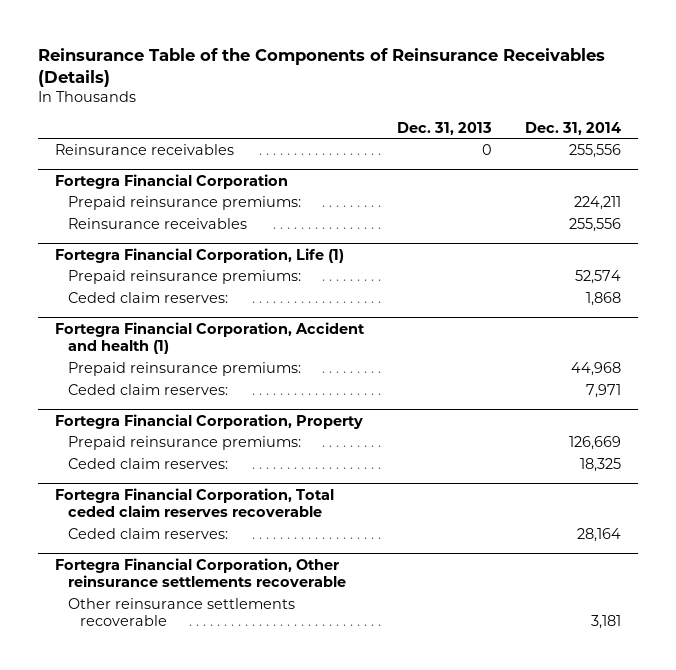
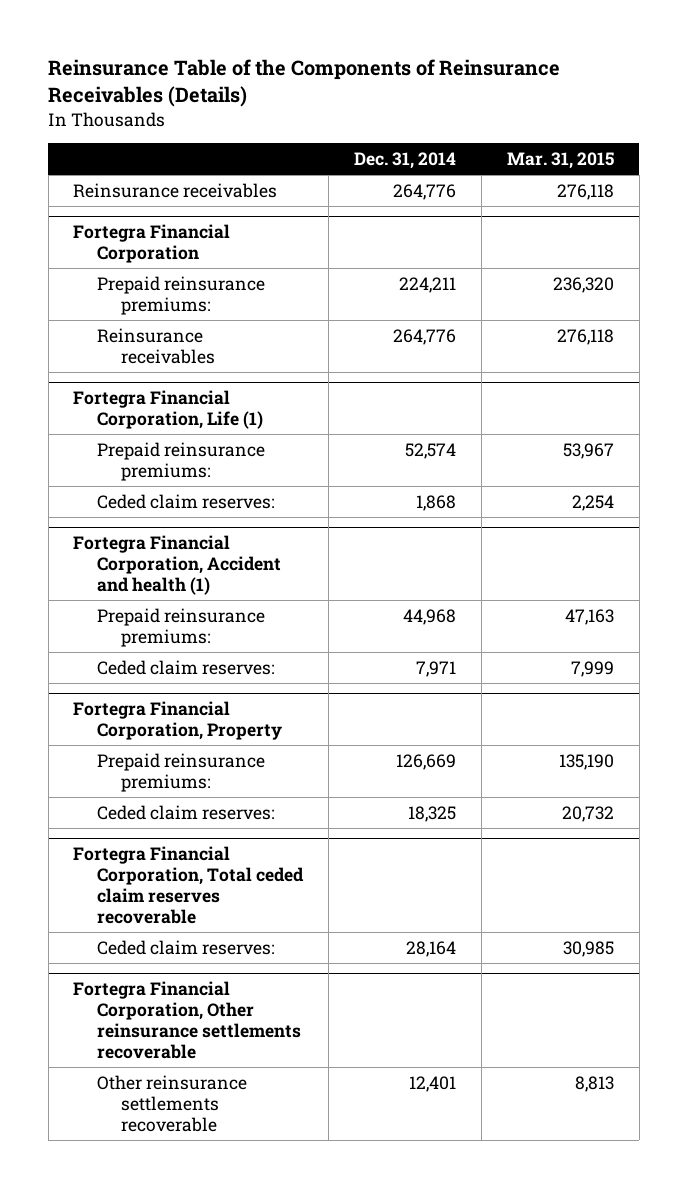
- | Dec. 31, 2013 | Dec. 31, 2014
+ | Dec. 31, 2014 | Mar. 31, 2015
- Reinsurance receivables | 0 | 255,556
+ Reinsurance receivables | 264,776 | 276,118
@ Fortegra Financial Corporation
- Reinsurance receivables | | 255,556
+ Reinsurance receivables | 264,776 | 276,118
@ Fortegra Financial Corporation, Other reinsurance settlements recoverable
- Other reinsurance settlements recoverable | | 3,181
+ Other reinsurance settlements recoverable | 12,401 | 8,813

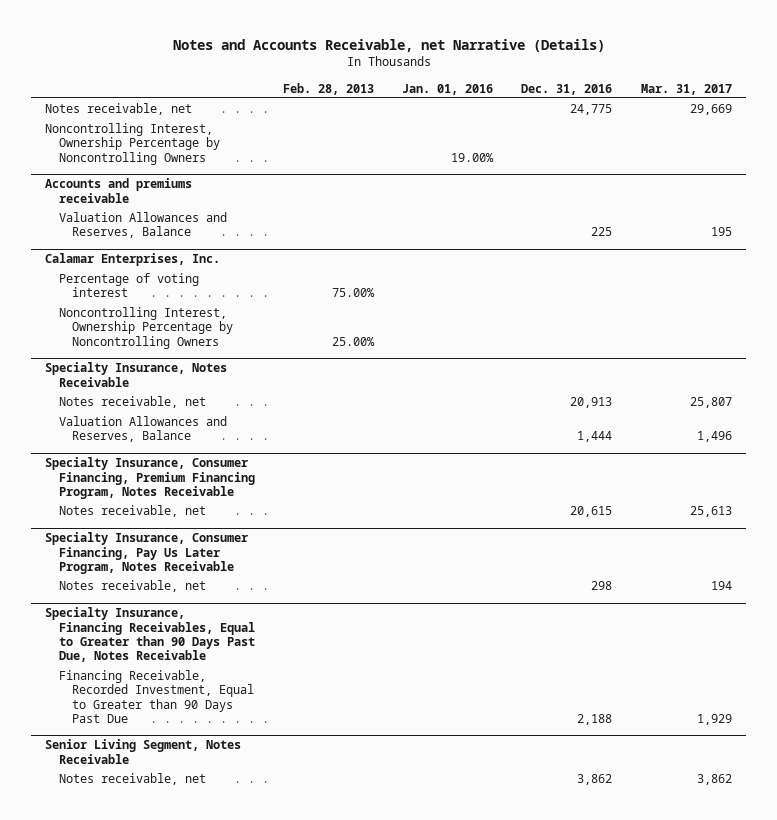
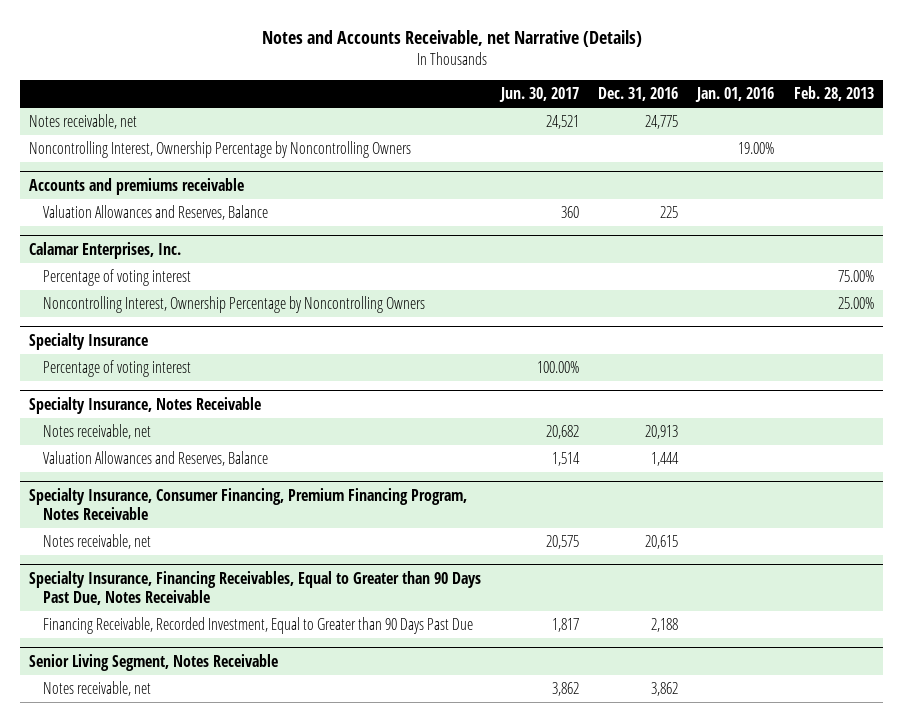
- | Feb. 28, 2013 | Jan. 01, 2016 | Dec. 31, 2016 | Mar. 31, 2017
+ | Jun. 30, 2017 | Dec. 31, 2016 | Jan. 01, 2016 | Feb. 28, 2013
+ Specialty Insurance
+ Percentage of voting interest | 100.00% | | |
- Specialty Insurance, Consumer Financing, Pay Us Later Program, Notes Receivable
- Notes receivable, net | | | 298 | 194

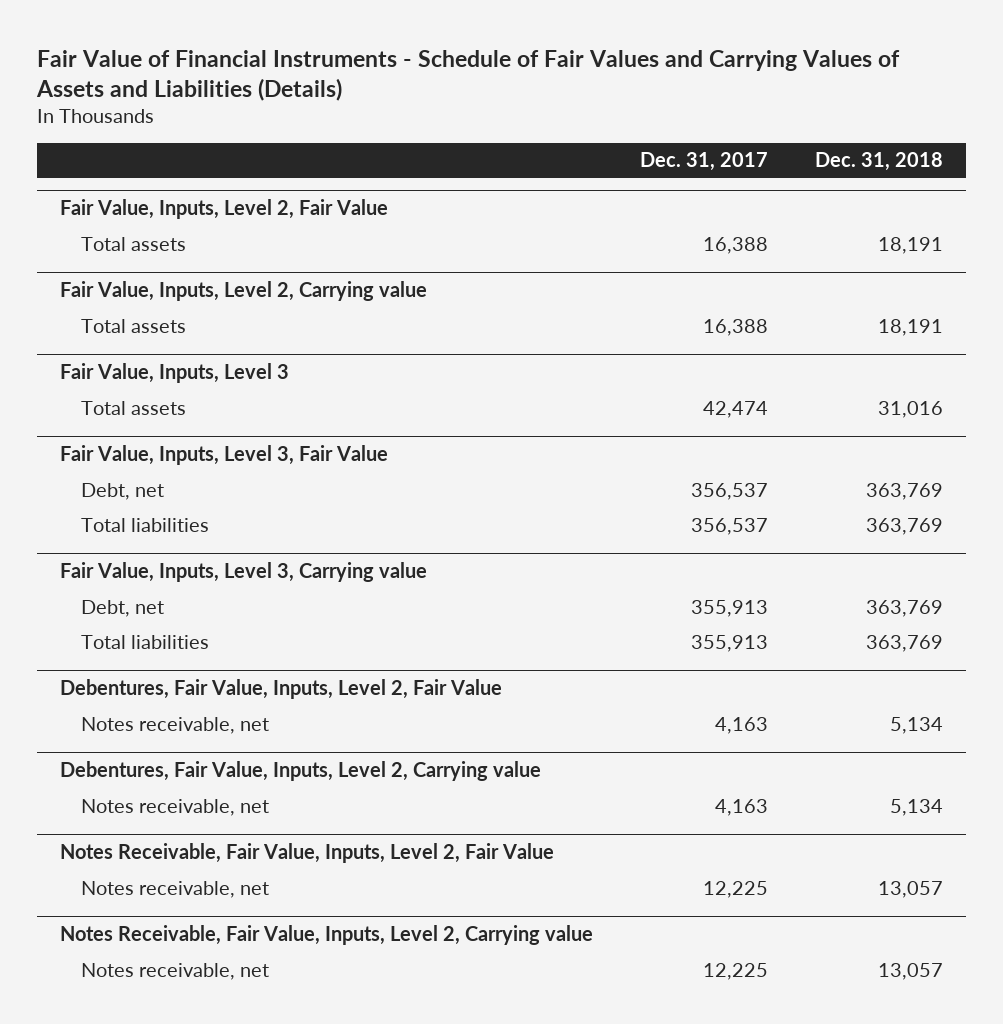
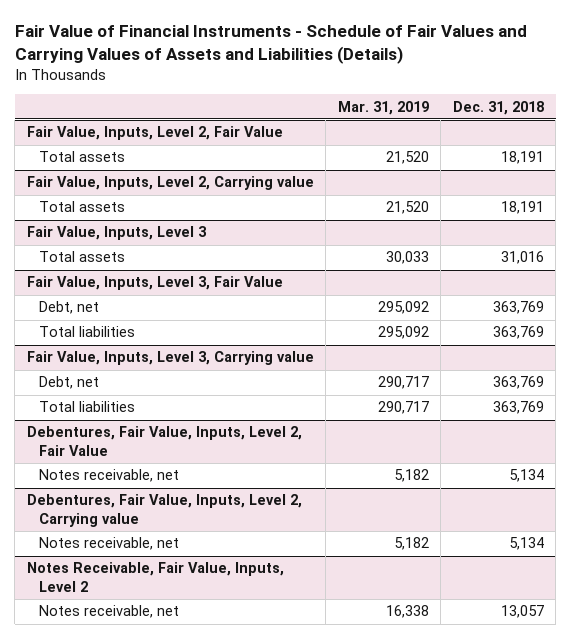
- | Dec. 31, 2017 | Dec. 31, 2018
+ | Mar. 31, 2019 | Dec. 31, 2018
- Notes Receivable, Fair Value, Inputs, Level 2, Fair Value
- Notes receivable, net | 12,225 | 13,057
- Notes Receivable, Fair Value, Inputs, Level 2, Carrying value
+ Notes Receivable, Fair Value, Inputs, Level 2

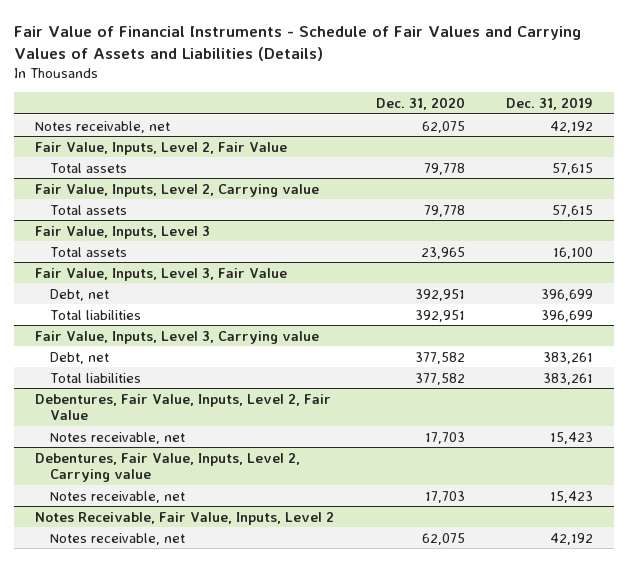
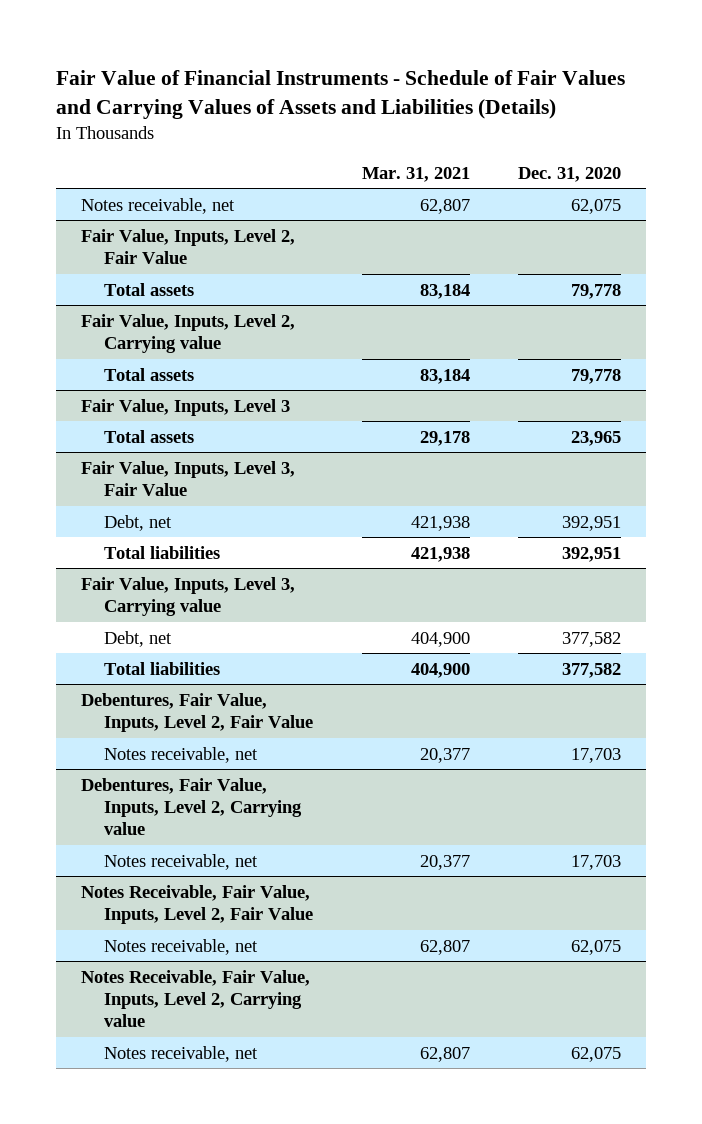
- | Dec. 31, 2020 | Dec. 31, 2019
+ | Mar. 31, 2021 | Dec. 31, 2020
- Notes Receivable, Fair Value, Inputs, Level 2
+ Notes Receivable, Fair Value, Inputs, Level 2, Fair Value
+ Notes Receivable, Fair Value, Inputs, Level 2, Carrying value
+ Notes receivable, net | 62,807 | 62,075

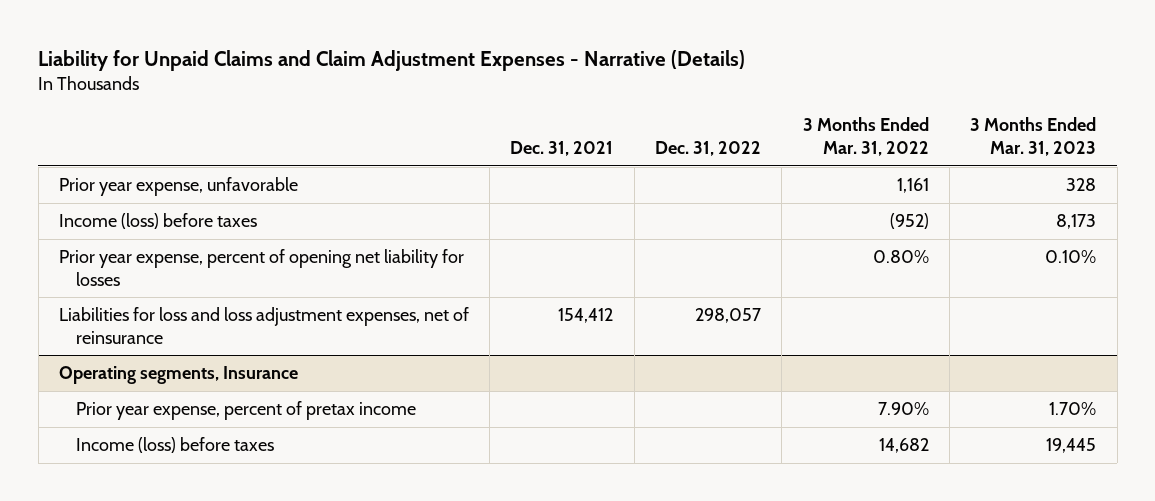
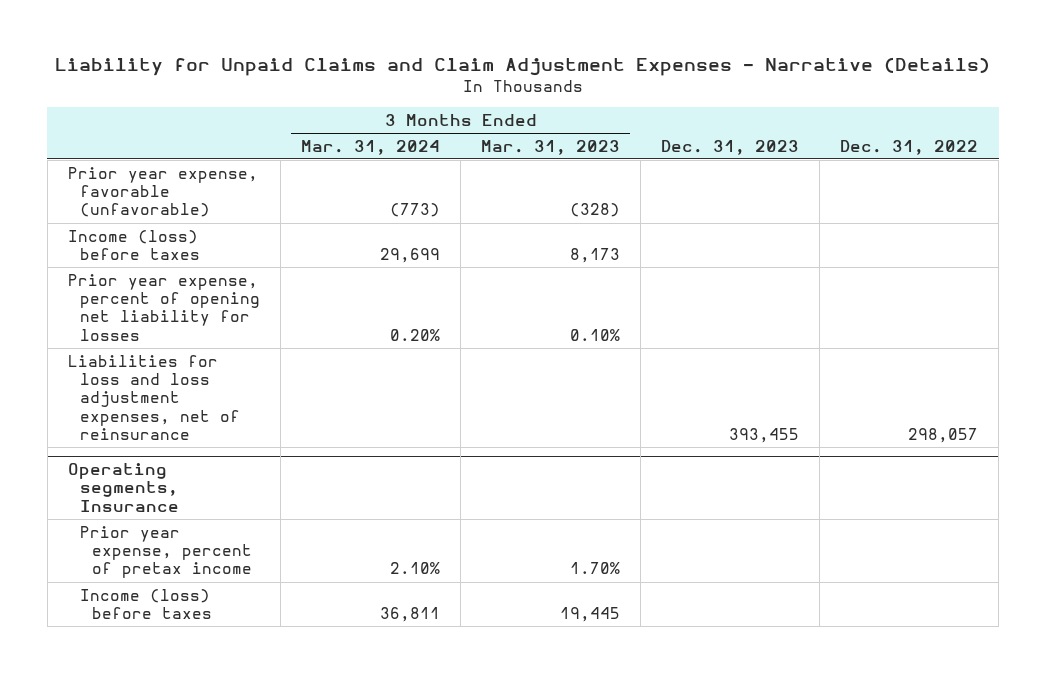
- | Dec. 31, 2021 | Dec. 31, 2022 | 3 Months Ended Mar. 31, 2022 | 3 Months Ended Mar. 31, 2023
+ | 3 Months Ended Mar. 31, 2024 | 3 Months Ended Mar. 31, 2023 | Dec. 31, 2023 | Dec. 31, 2022
- Prior year expense, unfavorable | | | 1,161 | 328
+ Prior year expense, favorable (unfavorable) | (773) | (328) | |

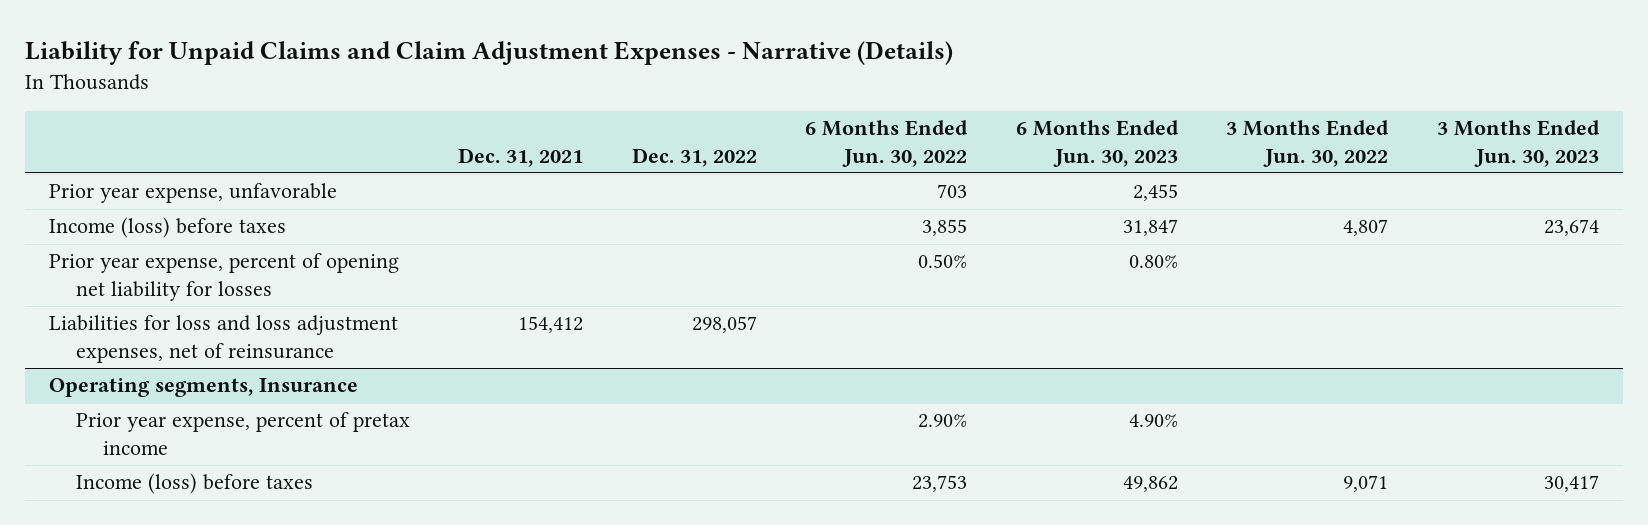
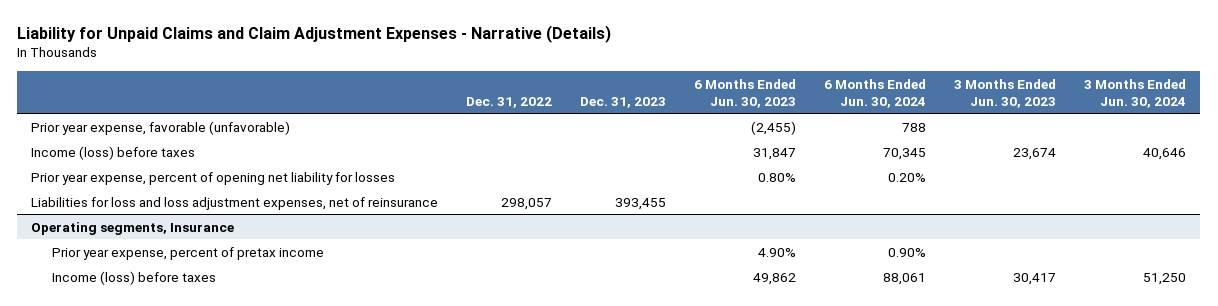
- | Dec. 31, 2021 | Dec. 31, 2022 | 6 Months Ended Jun. 30, 2022 | 6 Months Ended Jun. 30, 2023 | 3 Months Ended Jun. 30, 2022 | 3 Months Ended Jun. 30, 2023
+ | Dec. 31, 2022 | Dec. 31, 2023 | 6 Months Ended Jun. 30, 2023 | 6 Months Ended Jun. 30, 2024 | 3 Months Ended Jun. 30, 2023 | 3 Months Ended Jun. 30, 2024
- Prior year expense, unfavorable | | | 703 | 2,455 | |
+ Prior year expense, favorable (unfavorable) | | | (2,455) | 788 | |

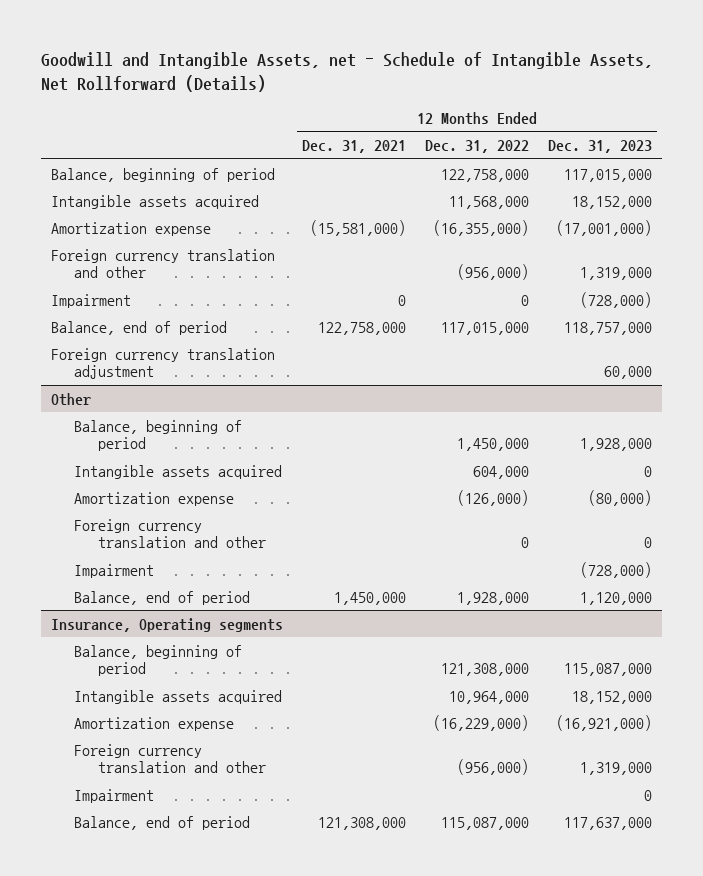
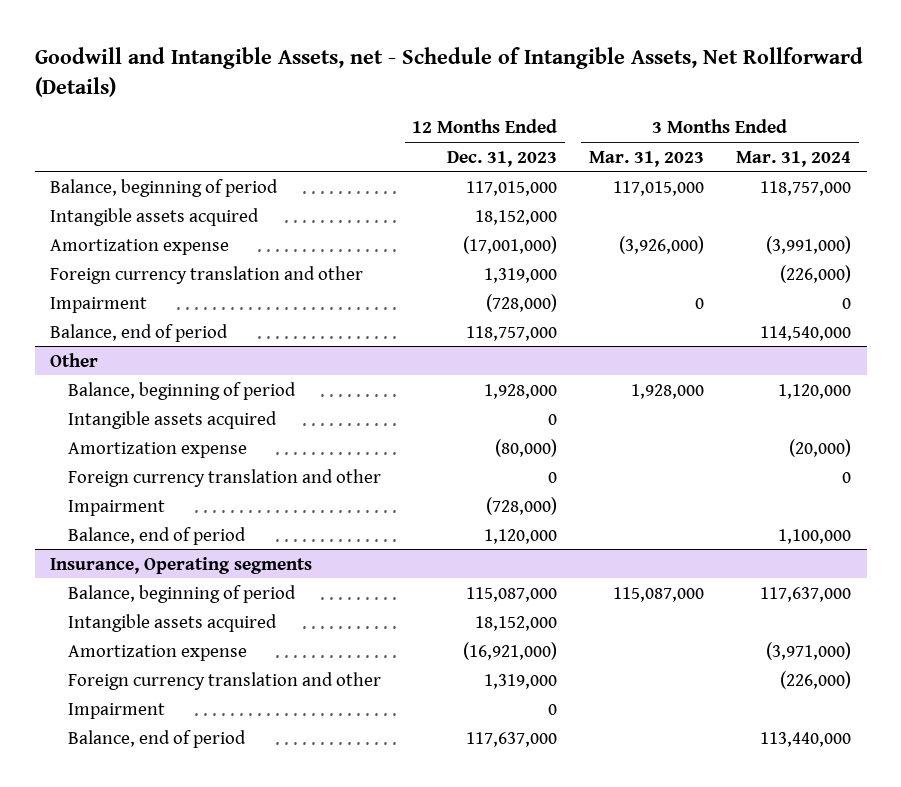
- | 12 Months Ended Dec. 31, 2021 | 12 Months Ended Dec. 31, 2022 | 12 Months Ended Dec. 31, 2023
+ | 12 Months Ended Dec. 31, 2023 | 3 Months Ended Mar. 31, 2023 | 3 Months Ended Mar. 31, 2024
- Foreign currency translation adjustment | | | 60,000

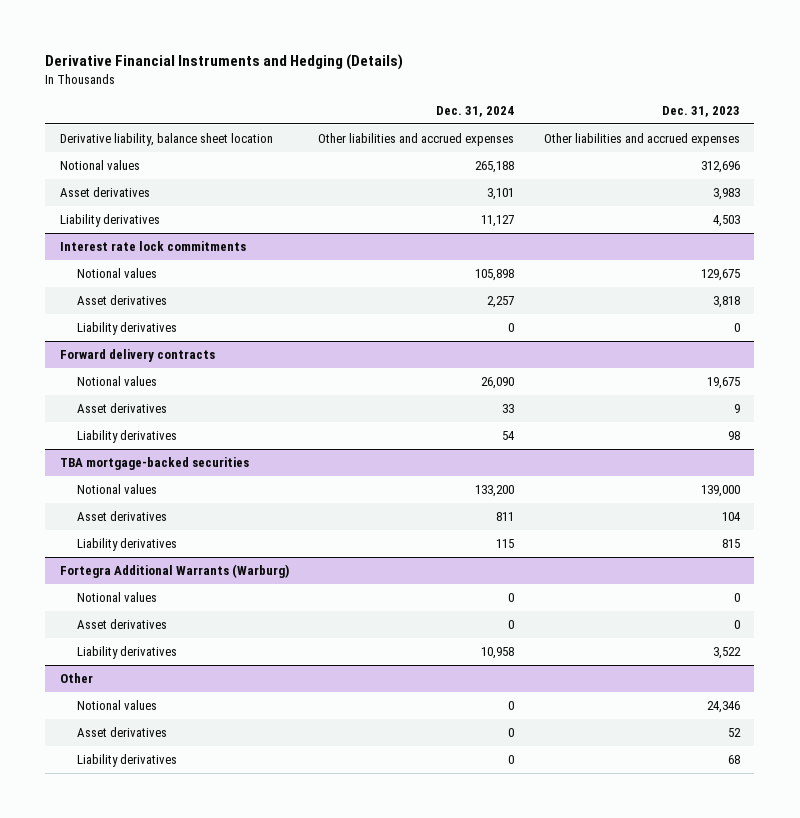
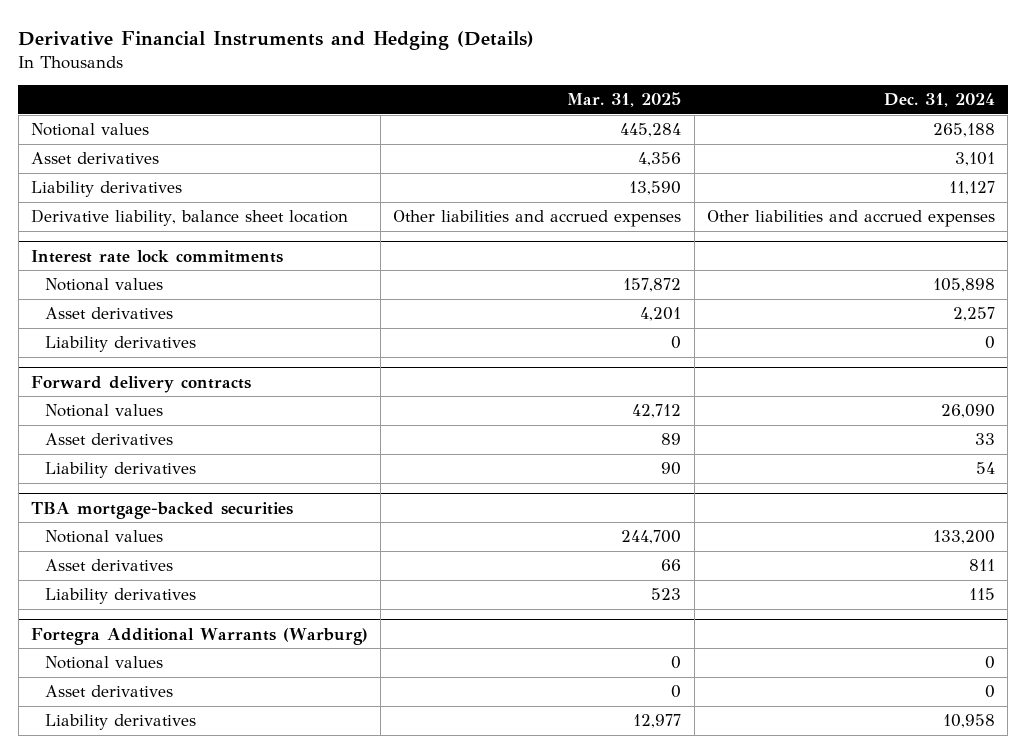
- | Dec. 31, 2024 | Dec. 31, 2023
+ | Mar. 31, 2025 | Dec. 31, 2024
moved down: Derivative liability, balance sheet location | Other liabilities and accrued expenses | Other liabilities and accrued expenses
- Other
- Notional values | 0 | 24,346
- Asset derivatives | 0 | 52
- Liability derivatives | 0 | 68

